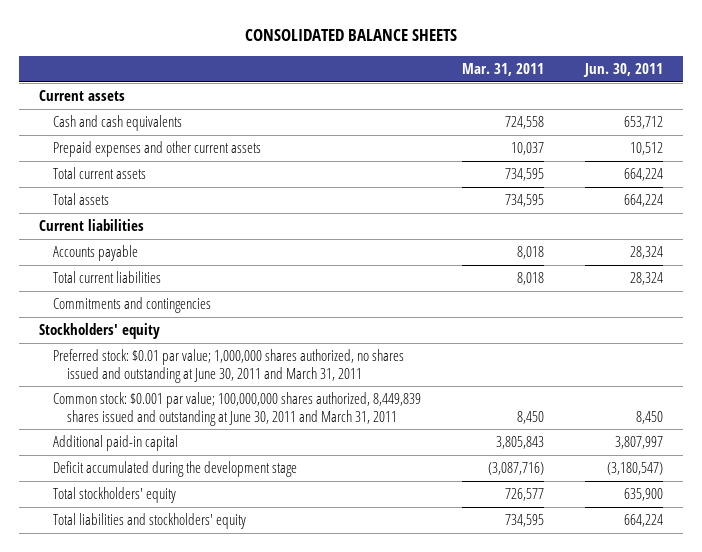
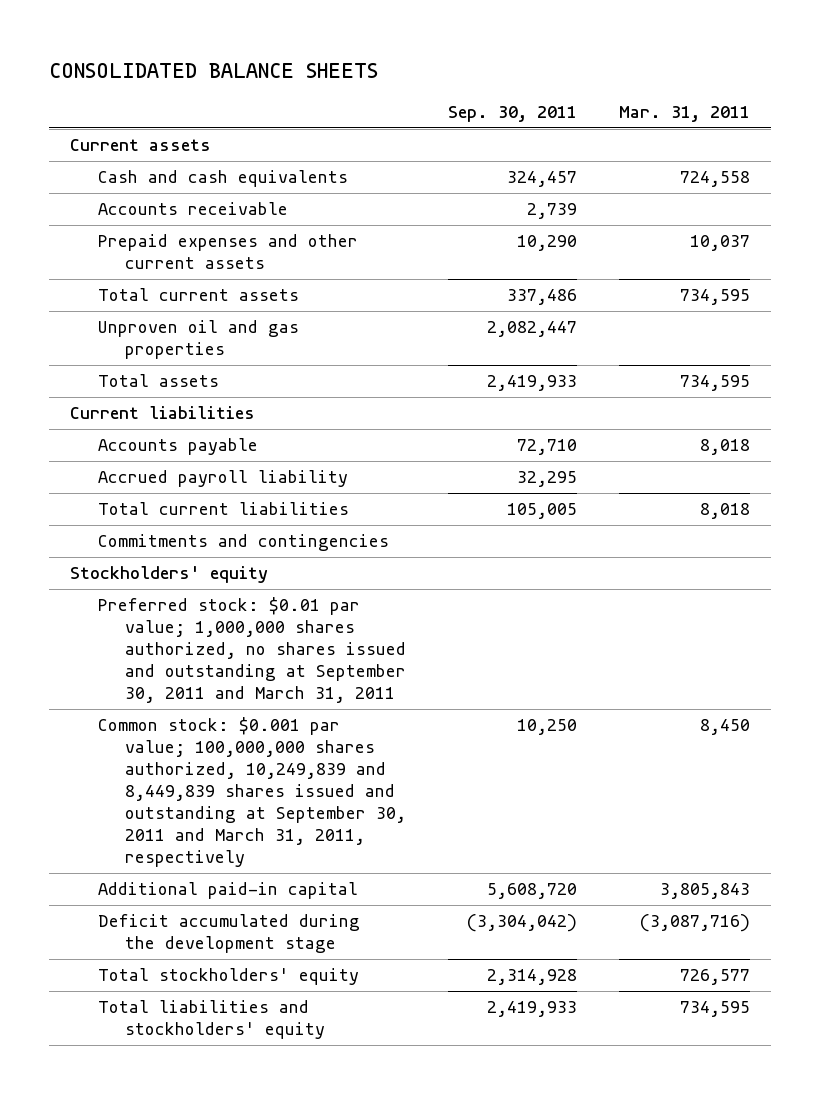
- | Mar. 31, 2011 | Jun. 30, 2011
+ | Sep. 30, 2011 | Mar. 31, 2011
+ Accounts receivable | 2,739 |
+ Unproven oil and gas properties | 2,082,447 |
+ Accrued payroll liability | 32,295 |
- Preferred stock: $0.01 par value; 1,000,000 shares authorized, no shares issued and outstanding at June 30, 2011 and March 31, 2011
- Common stock: $0.001 par value; 100,000,000 shares authorized, 8,449,839 shares issued and outstanding at June 30, 2011 and March 31, 2011 | 8,450 | 8,450
+ Preferred stock: $0.01 par value; 1,000,000 shares authorized, no shares issued and outstanding at September 30, 2011 and March 31, 2011
+ Common stock: $0.001 par value; 100,000,000 shares authorized, 10,249,839 and 8,449,839 shares issued and outstanding at September 30, 2011 and March 31, 2011, respectively | 10,250 | 8,450

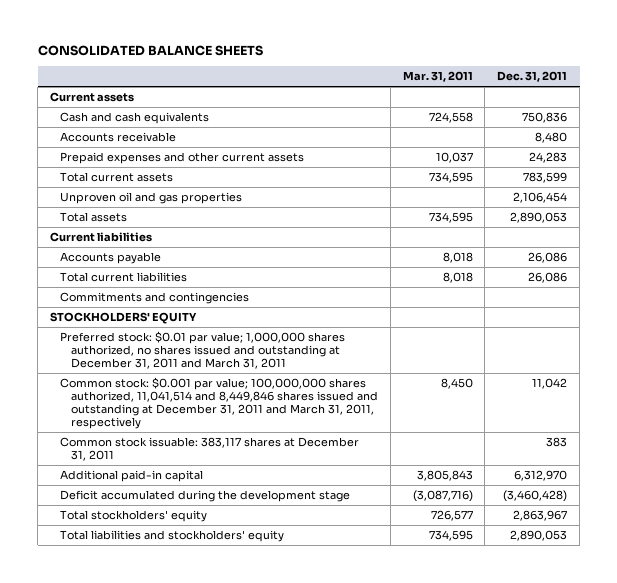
- | Sep. 30, 2011 | Mar. 31, 2011
+ | Mar. 31, 2011 | Dec. 31, 2011
- Accrued payroll liability | 32,295 |
- Stockholders' equity
- Preferred stock: $0.01 par value; 1,000,000 shares authorized, no shares issued and outstanding at September 30, 2011 and March 31, 2011
- Common stock: $0.001 par value; 100,000,000 shares authorized, 10,249,839 and 8,449,839 shares issued and outstanding at September 30, 2011 and March 31, 2011, respectively | 10,250 | 8,450
+ STOCKHOLDERS' EQUITY
+ Preferred stock: $0.01 par value; 1,000,000 shares authorized, no shares issued and outstanding at December 31, 2011 and March 31, 2011
+ Common stock: $0.001 par value; 100,000,000 shares authorized, 11,041,514 and 8,449,846 shares issued and outstanding at December 31, 2011 and March 31, 2011, respectively | 8,450 | 11,042
+ Common stock issuable: 383,117 shares at December 31, 2011 | | 383

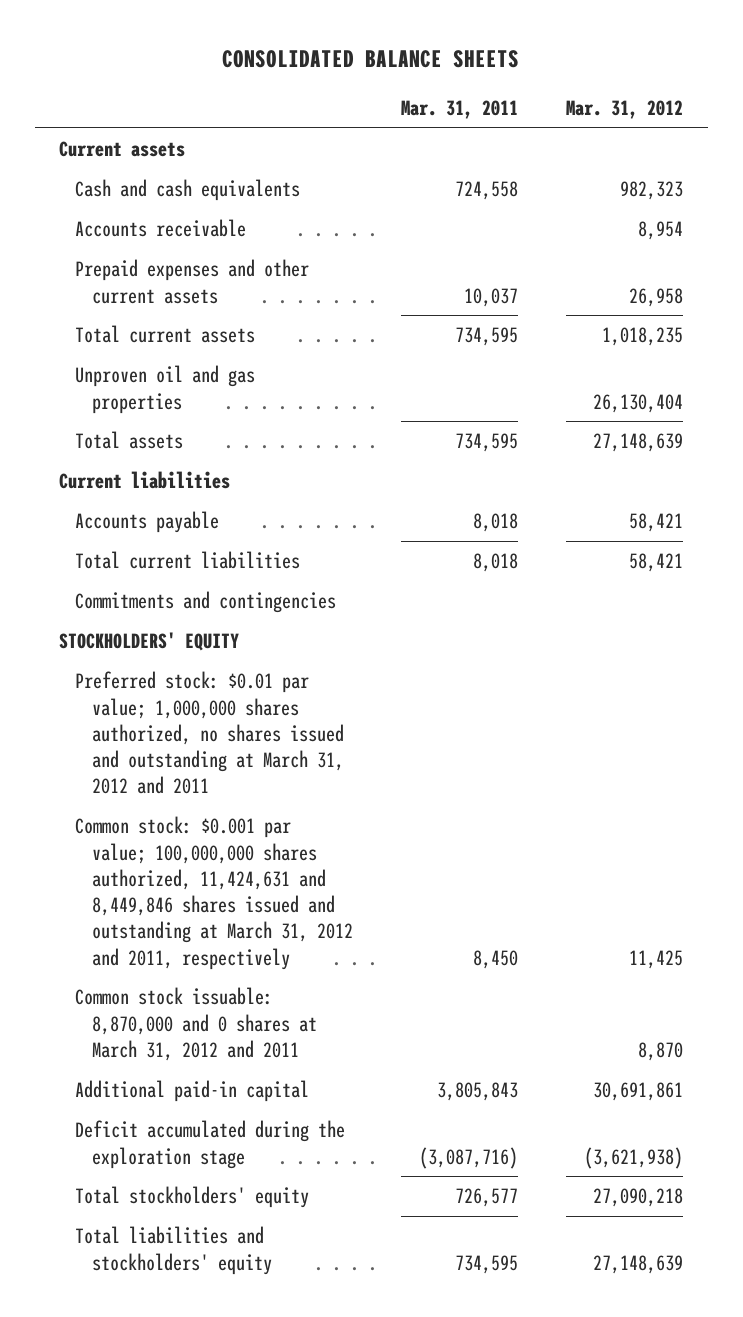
- | Mar. 31, 2011 | Dec. 31, 2011
+ | Mar. 31, 2011 | Mar. 31, 2012
- Preferred stock: $0.01 par value; 1,000,000 shares authorized, no shares issued and outstanding at December 31, 2011 and March 31, 2011
- Common stock: $0.001 par value; 100,000,000 shares authorized, 11,041,514 and 8,449,846 shares issued and outstanding at December 31, 2011 and March 31, 2011, respectively | 8,450 | 11,042
- Common stock issuable: 383,117 shares at December 31, 2011 | | 383
+ Preferred stock: $0.01 par value; 1,000,000 shares authorized, no shares issued and outstanding at March 31, 2012 and 2011
+ Common stock: $0.001 par value; 100,000,000 shares authorized, 11,424,631 and 8,449,846 shares issued and outstanding at March 31, 2012 and 2011, respectively | 8,450 | 11,425
+ Common stock issuable: 8,870,000 and 0 shares at March 31, 2012 and 2011 | | 8,870
- Deficit accumulated during the development stage | (3,087,716) | (3,460,428)
+ Deficit accumulated during the exploration stage | (3,087,716) | (3,621,938)

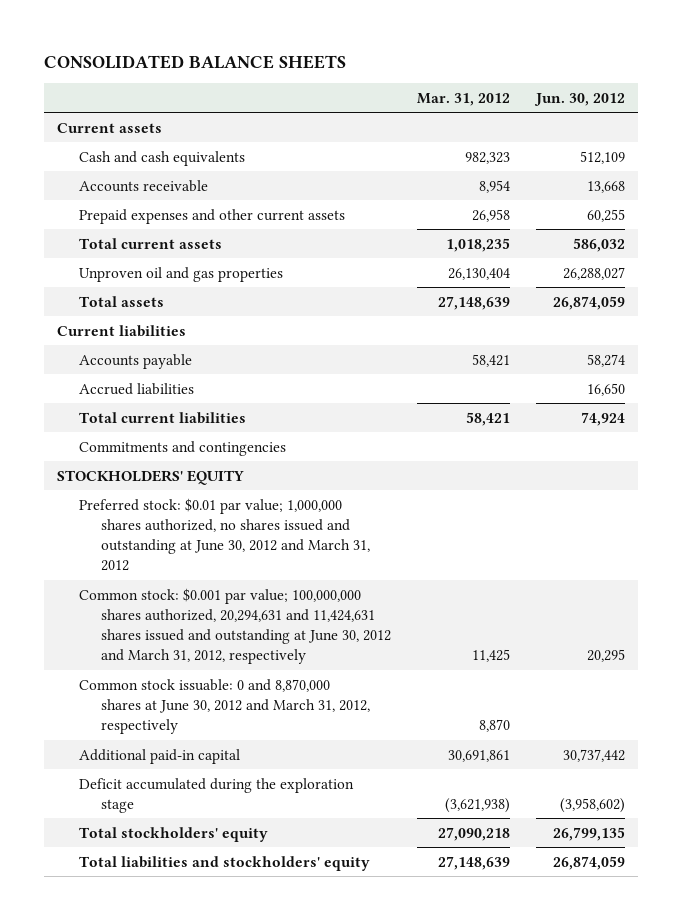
- | Mar. 31, 2011 | Mar. 31, 2012
+ | Mar. 31, 2012 | Jun. 30, 2012
+ Accrued liabilities | | 16,650
- Preferred stock: $0.01 par value; 1,000,000 shares authorized, no shares issued and outstanding at March 31, 2012 and 2011
- Common stock: $0.001 par value; 100,000,000 shares authorized, 11,424,631 and 8,449,846 shares issued and outstanding at March 31, 2012 and 2011, respectively | 8,450 | 11,425
- Common stock issuable: 8,870,000 and 0 shares at March 31, 2012 and 2011 | | 8,870
+ Preferred stock: $0.01 par value; 1,000,000 shares authorized, no shares issued and outstanding at June 30, 2012 and March 31, 2012
+ Common stock: $0.001 par value; 100,000,000 shares authorized, 20,294,631 and 11,424,631 shares issued and outstanding at June 30, 2012 and March 31, 2012, respectively | 11,425 | 20,295
+ Common stock issuable: 0 and 8,870,000 shares at June 30, 2012 and March 31, 2012, respectively | 8,870 |

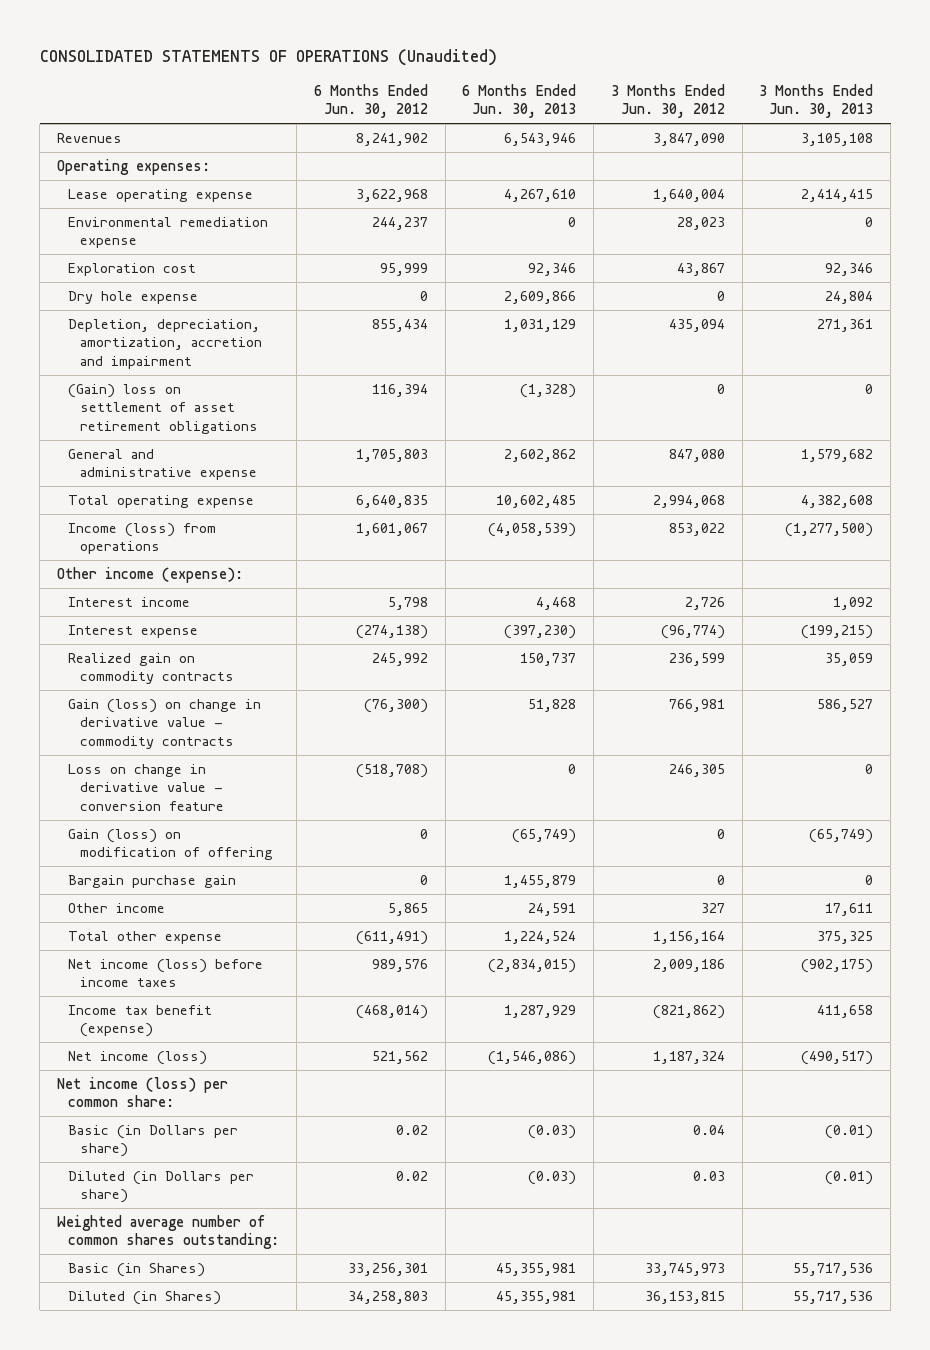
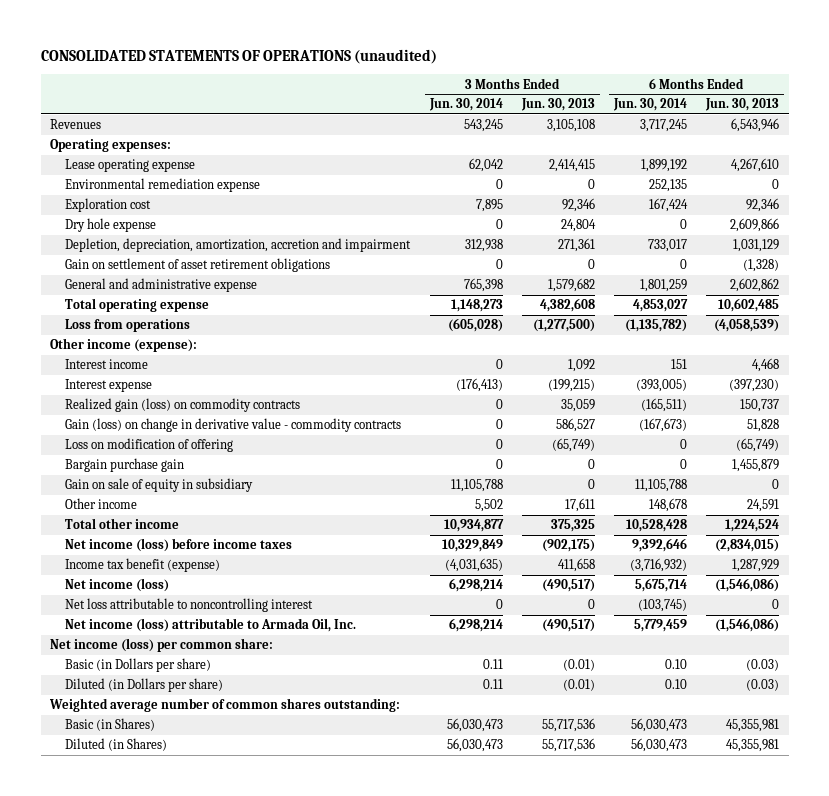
- CONSOLIDATED STATEMENTS OF OPERATIONS (Unaudited)
+ CONSOLIDATED STATEMENTS OF OPERATIONS (unaudited)
- | 6 Months Ended Jun. 30, 2012 | 6 Months Ended Jun. 30, 2013 | 3 Months Ended Jun. 30, 2012 | 3 Months Ended Jun. 30, 2013
+ | 3 Months Ended Jun. 30, 2014 | 3 Months Ended Jun. 30, 2013 | 6 Months Ended Jun. 30, 2014 | 6 Months Ended Jun. 30, 2013
- (Gain) loss on settlement of asset retirement obligations | 116,394 | (1,328) | 0 | 0
+ Gain on settlement of asset retirement obligations | 0 | 0 | 0 | (1,328)
- Income (loss) from operations | 1,601,067 | (4,058,539) | 853,022 | (1,277,500)
+ Loss from operations | (605,028) | (1,277,500) | (1,135,782) | (4,058,539)
- Realized gain on commodity contracts | 245,992 | 150,737 | 236,599 | 35,059
+ Realized gain (loss) on commodity contracts | 0 | 35,059 | (165,511) | 150,737
- Loss on change in derivative value - conversion feature | (518,708) | 0 | 246,305 | 0
- Gain (loss) on modification of offering | 0 | (65,749) | 0 | (65,749)
+ Loss on modification of offering | 0 | (65,749) | 0 | (65,749)
+ Gain on sale of equity in subsidiary | 11,105,788 | 0 | 11,105,788 | 0
- Total other expense | (611,491) | 1,224,524 | 1,156,164 | 375,325
+ Total other income | 10,934,877 | 375,325 | 10,528,428 | 1,224,524
+ Net loss attributable to noncontrolling interest | 0 | 0 | (103,745) | 0
+ Net income (loss) attributable to Armada Oil, Inc. | 6,298,214 | (490,517) | 5,779,459 | (1,546,086)

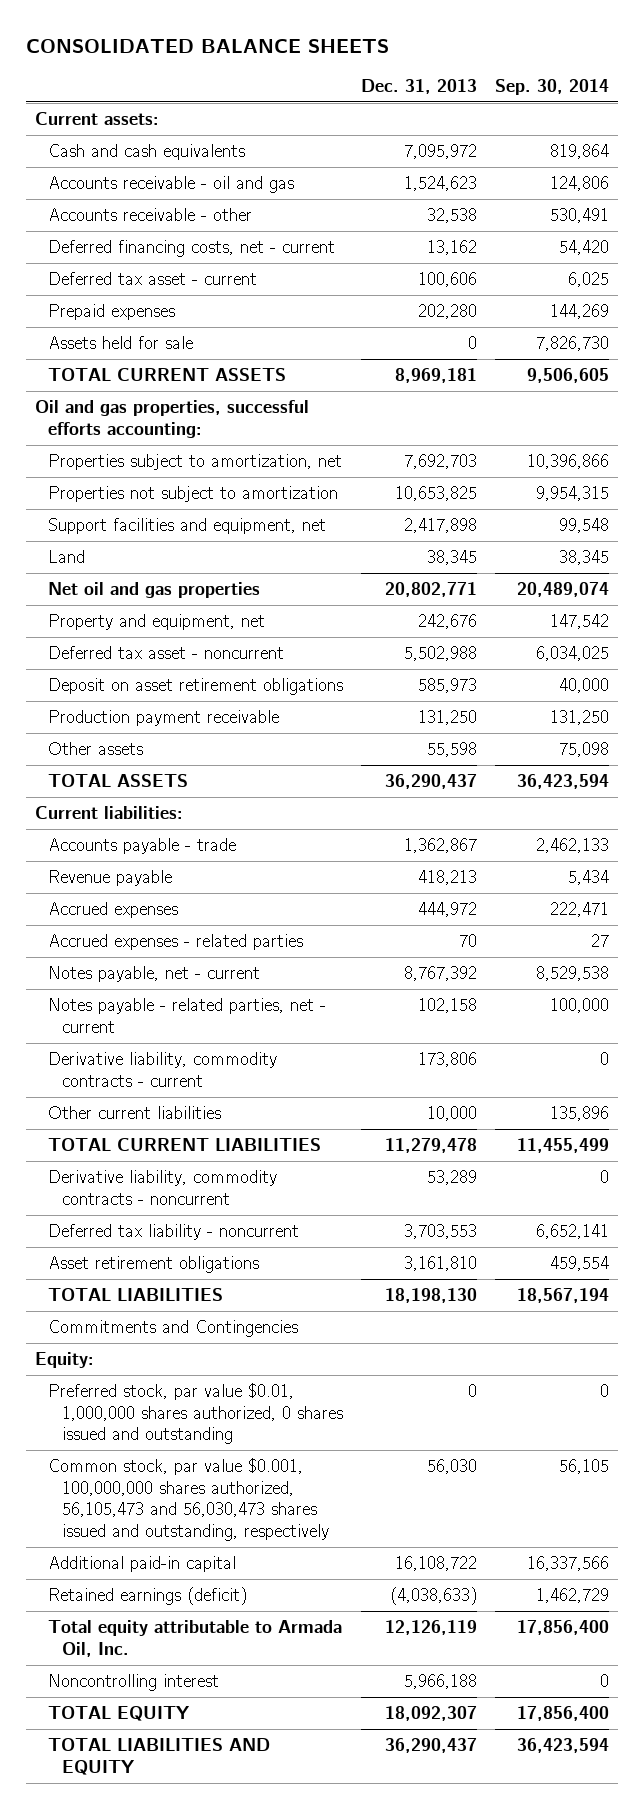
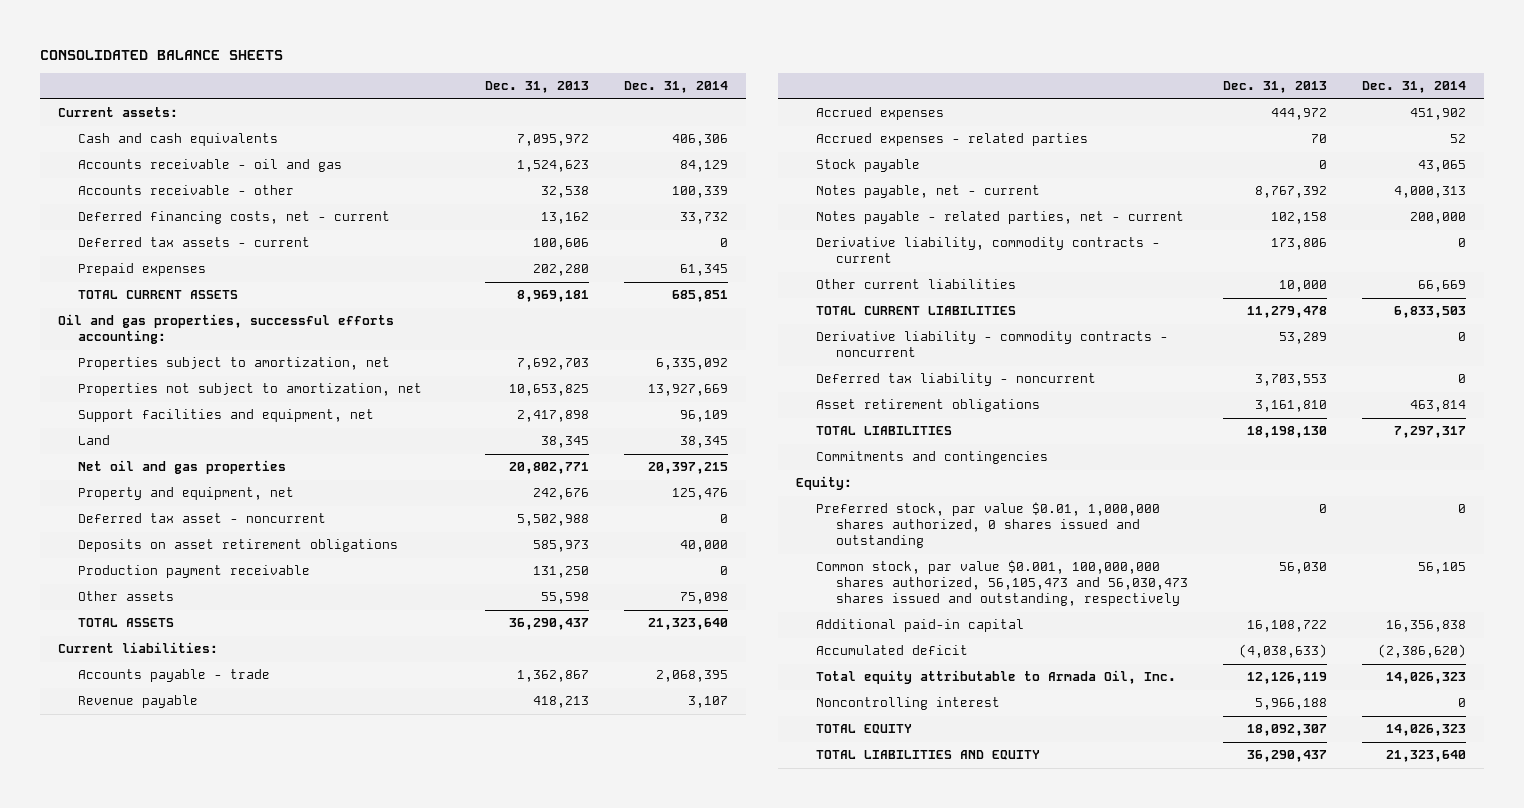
- | Dec. 31, 2013 | Sep. 30, 2014
+ | Dec. 31, 2013 | Dec. 31, 2014
- Deferred tax asset - current | 100,606 | 6,025
+ Deferred tax assets - current | 100,606 | 0
- Assets held for sale | 0 | 7,826,730
- Properties not subject to amortization | 10,653,825 | 9,954,315
+ Properties not subject to amortization, net | 10,653,825 | 13,927,669
- Deposit on asset retirement obligations | 585,973 | 40,000
+ Deposits on asset retirement obligations | 585,973 | 40,000
+ Stock payable | 0 | 43,065
- Derivative liability, commodity contracts - noncurrent | 53,289 | 0
+ Derivative liability - commodity contracts - noncurrent | 53,289 | 0
- Commitments and Contingencies
+ Commitments and contingencies
- Retained earnings (deficit) | (4,038,633) | 1,462,729
+ Accumulated deficit | (4,038,633) | (2,386,620)

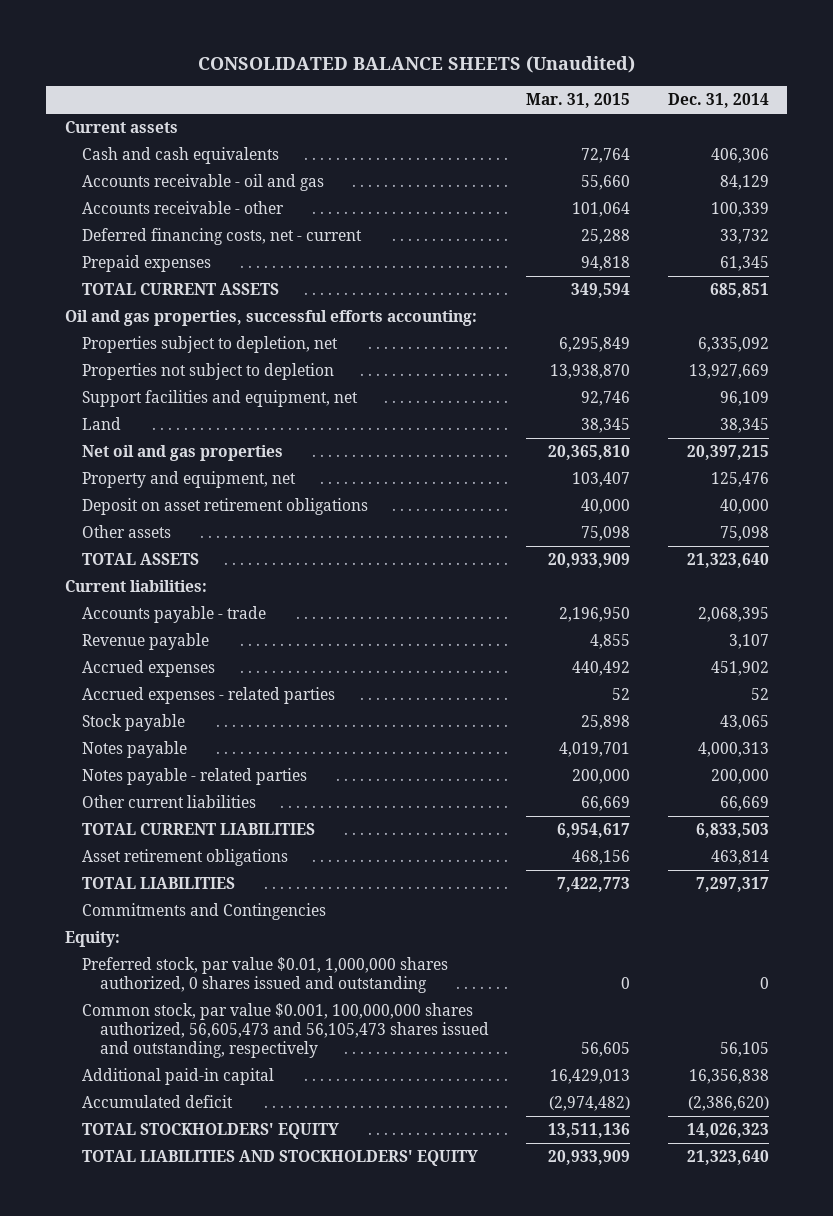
- CONSOLIDATED BALANCE SHEETS
+ CONSOLIDATED BALANCE SHEETS (Unaudited)
- | Dec. 31, 2013 | Dec. 31, 2014
+ | Mar. 31, 2015 | Dec. 31, 2014
- Current assets:
+ Current assets
- Deferred tax assets - current | 100,606 | 0
- Properties subject to amortization, net | 7,692,703 | 6,335,092
- Properties not subject to amortization, net | 10,653,825 | 13,927,669
+ Properties subject to depletion, net | 6,295,849 | 6,335,092
+ Properties not subject to depletion | 13,938,870 | 13,927,669
- Deferred tax asset - noncurrent | 5,502,988 | 0
- Deposits on asset retirement obligations | 585,973 | 40,000
- Production payment receivable | 131,250 | 0
+ Deposit on asset retirement obligations | 40,000 | 40,000
- Notes payable, net - current | 8,767,392 | 4,000,313
- Notes payable - related parties, net - current | 102,158 | 200,000
- Derivative liability, commodity contracts - current | 173,806 | 0
+ Notes payable | 4,019,701 | 4,000,313
+ Notes payable - related parties | 200,000 | 200,000
- Derivative liability - commodity contracts - noncurrent | 53,289 | 0
- Deferred tax liability - noncurrent | 3,703,553 | 0
- Commitments and contingencies
+ Commitments and Contingencies
- Common stock, par value $0.001, 100,000,000 shares authorized, 56,105,473 and 56,030,473 shares issued and outstanding, respectively | 56,030 | 56,105
+ Common stock, par value $0.001, 100,000,000 shares authorized, 56,605,473 and 56,105,473 shares issued and outstanding, respectively | 56,605 | 56,105
- Total equity attributable to Armada Oil, Inc. | 12,126,119 | 14,026,323
- Noncontrolling interest | 5,966,188 | 0
- TOTAL EQUITY | 18,092,307 | 14,026,323
- TOTAL LIABILITIES AND EQUITY | 36,290,437 | 21,323,640
+ TOTAL STOCKHOLDERS' EQUITY | 13,511,136 | 14,026,323
+ TOTAL LIABILITIES AND STOCKHOLDERS' EQUITY | 20,933,909 | 21,323,640

